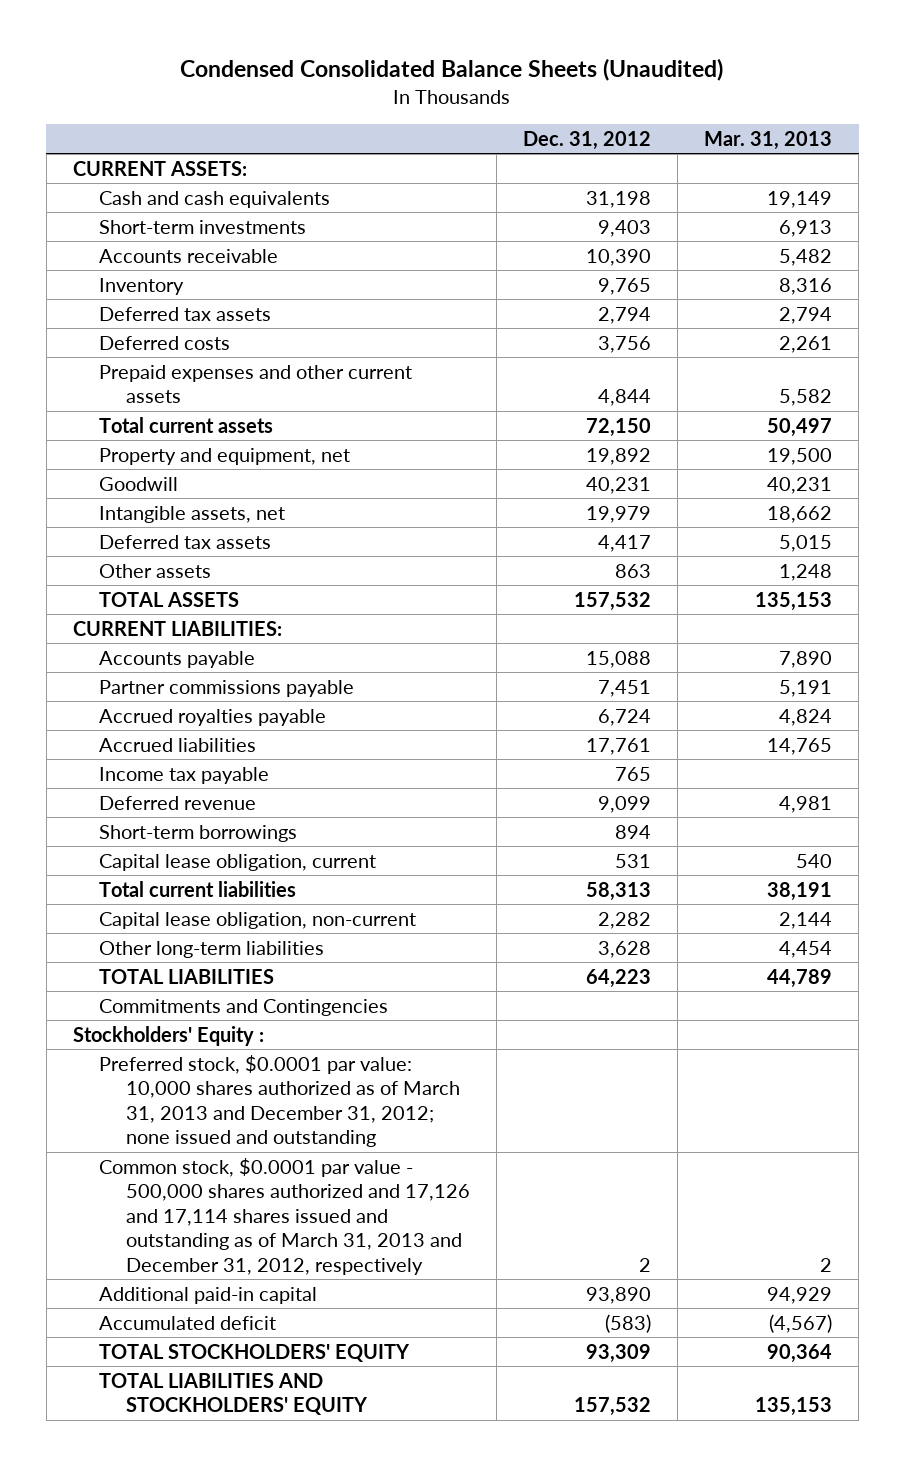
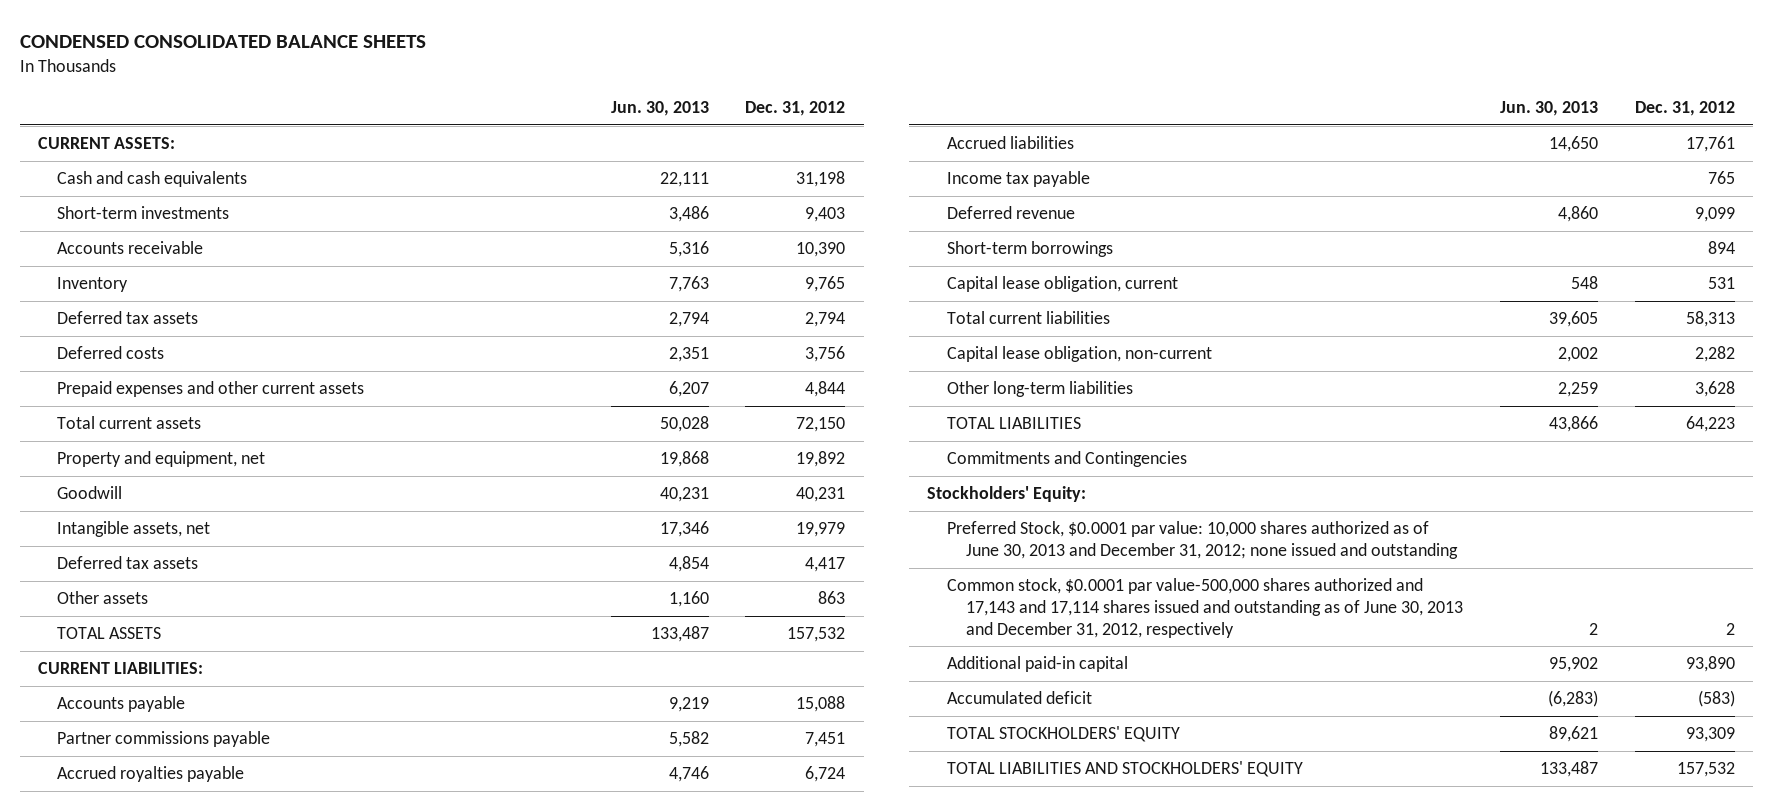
- Condensed Consolidated Balance Sheets (Unaudited)
+ CONDENSED CONSOLIDATED BALANCE SHEETS
- | Dec. 31, 2012 | Mar. 31, 2013
+ | Jun. 30, 2013 | Dec. 31, 2012
- Stockholders' Equity :
- Preferred stock, $0.0001 par value: 10,000 shares authorized as of March 31, 2013 and December 31, 2012; none issued and outstanding
- Common stock, $0.0001 par value - 500,000 shares authorized and 17,126 and 17,114 shares issued and outstanding as of March 31, 2013 and December 31, 2012, respectively | 2 | 2
+ Stockholders' Equity:
+ Preferred Stock, $0.0001 par value: 10,000 shares authorized as of June 30, 2013 and December 31, 2012; none issued and outstanding
+ Common stock, $0.0001 par value-500,000 shares authorized and 17,143 and 17,114 shares issued and outstanding as of June 30, 2013 and December 31, 2012, respectively | 2 | 2

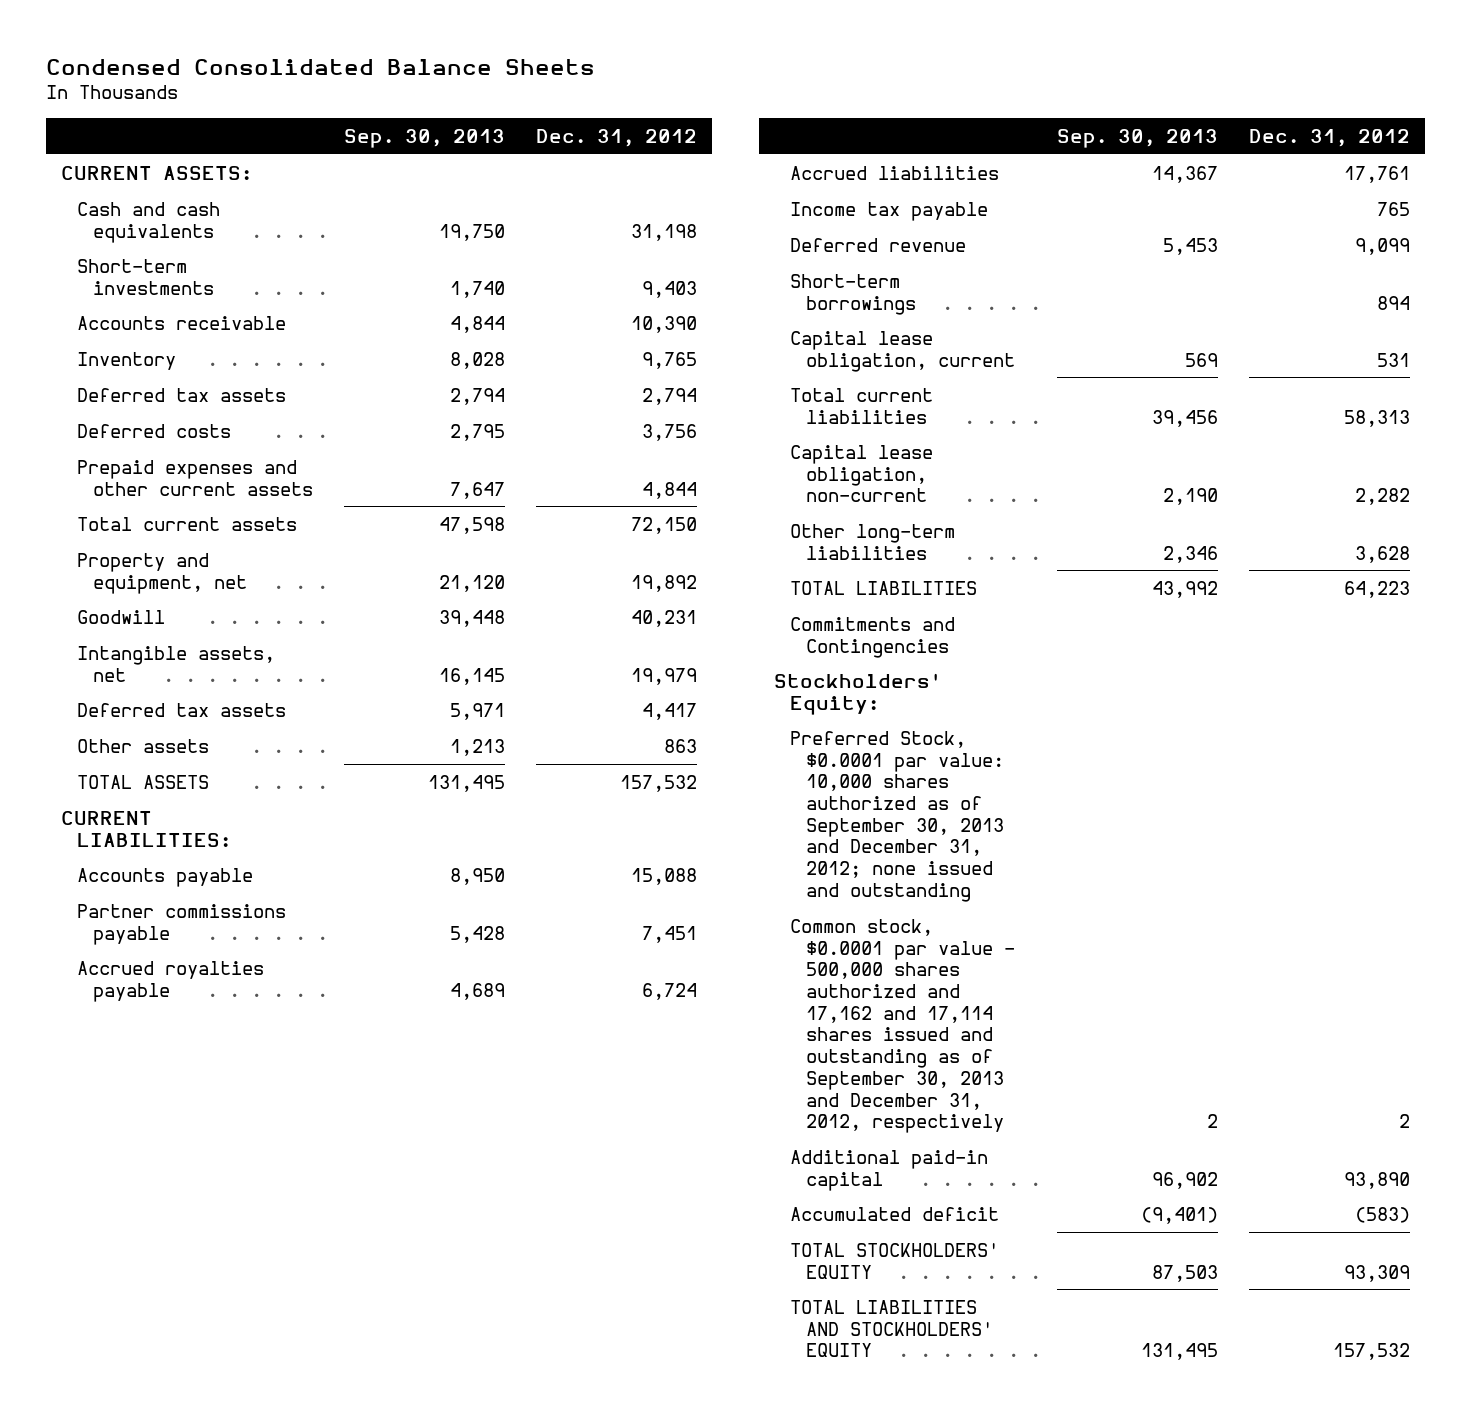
- CONDENSED CONSOLIDATED BALANCE SHEETS
+ Condensed Consolidated Balance Sheets
- | Jun. 30, 2013 | Dec. 31, 2012
+ | Sep. 30, 2013 | Dec. 31, 2012
- Preferred Stock, $0.0001 par value: 10,000 shares authorized as of June 30, 2013 and December 31, 2012; none issued and outstanding
- Common stock, $0.0001 par value-500,000 shares authorized and 17,143 and 17,114 shares issued and outstanding as of June 30, 2013 and December 31, 2012, respectively | 2 | 2
+ Preferred Stock, $0.0001 par value: 10,000 shares authorized as of September 30, 2013 and December 31, 2012; none issued and outstanding
+ Common stock, $0.0001 par value - 500,000 shares authorized and 17,162 and 17,114 shares issued and outstanding as of September 30, 2013 and December 31, 2012, respectively | 2 | 2

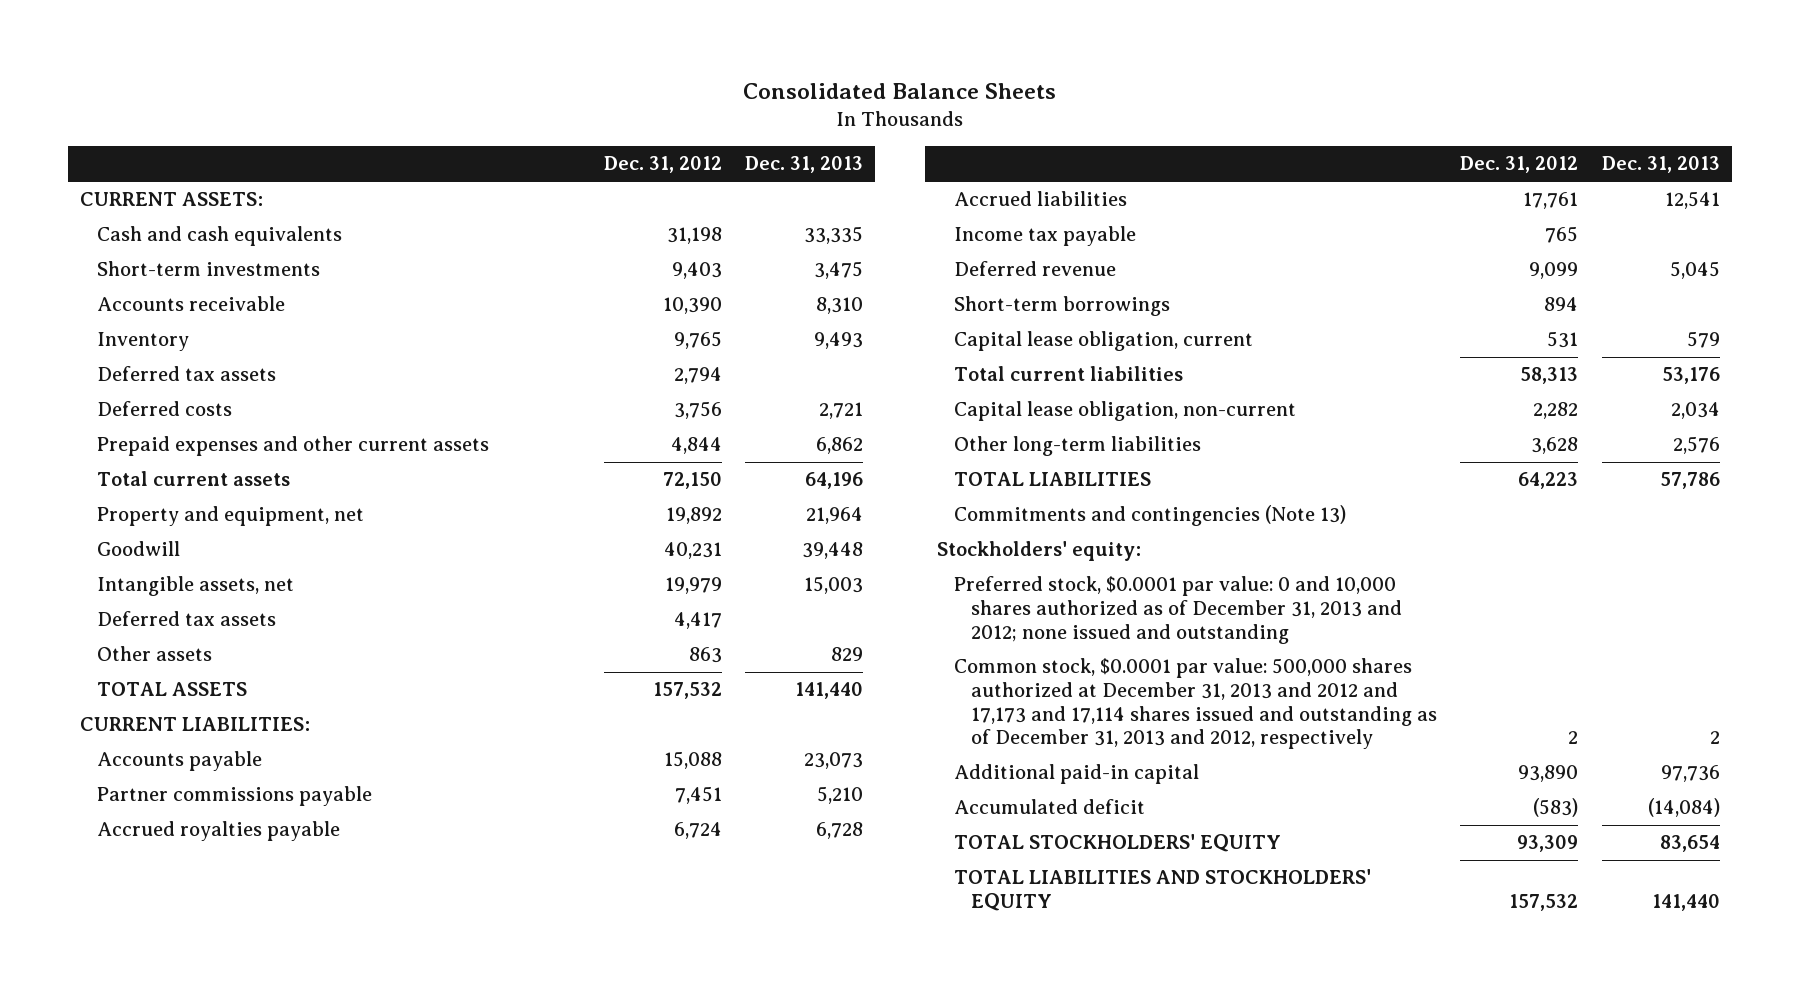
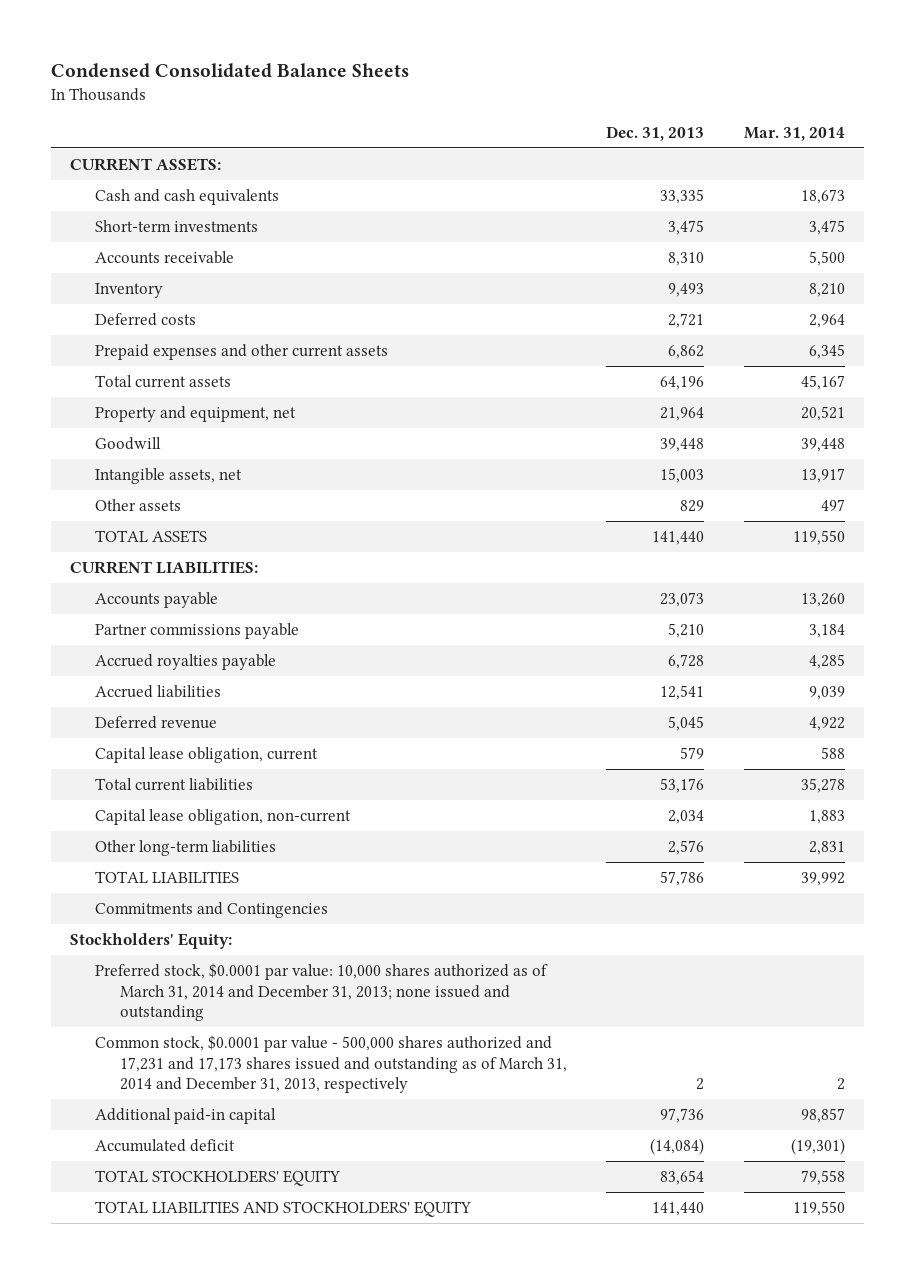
- Consolidated Balance Sheets
+ Condensed Consolidated Balance Sheets
- | Dec. 31, 2012 | Dec. 31, 2013
+ | Dec. 31, 2013 | Mar. 31, 2014
- Deferred tax assets | 2,794 |
- Deferred tax assets | 4,417 |
- Income tax payable | 765 |
- Short-term borrowings | 894 |
- Commitments and contingencies (Note 13)
- Stockholders' equity:
- Preferred stock, $0.0001 par value: 0 and 10,000 shares authorized as of December 31, 2013 and 2012; none issued and outstanding
- Common stock, $0.0001 par value: 500,000 shares authorized at December 31, 2013 and 2012 and 17,173 and 17,114 shares issued and outstanding as of December 31, 2013 and 2012, respectively | 2 | 2
+ Commitments and Contingencies
+ Stockholders' Equity:
+ Preferred stock, $0.0001 par value: 10,000 shares authorized as of March 31, 2014 and December 31, 2013; none issued and outstanding
+ Common stock, $0.0001 par value - 500,000 shares authorized and 17,231 and 17,173 shares issued and outstanding as of March 31, 2014 and December 31, 2013, respectively | 2 | 2

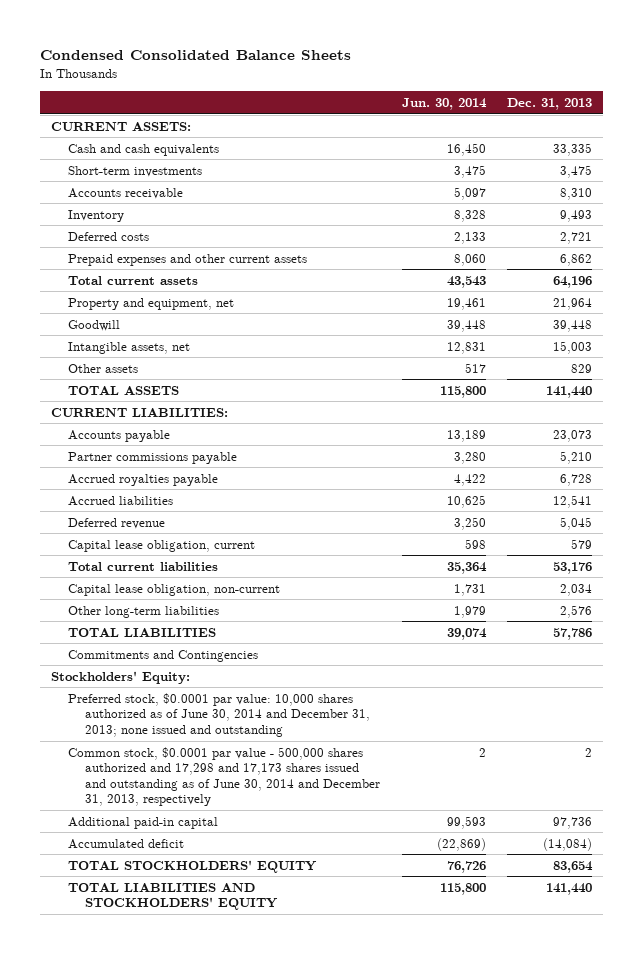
- | Dec. 31, 2013 | Mar. 31, 2014
+ | Jun. 30, 2014 | Dec. 31, 2013
- Preferred stock, $0.0001 par value: 10,000 shares authorized as of March 31, 2014 and December 31, 2013; none issued and outstanding
- Common stock, $0.0001 par value - 500,000 shares authorized and 17,231 and 17,173 shares issued and outstanding as of March 31, 2014 and December 31, 2013, respectively | 2 | 2
+ Preferred stock, $0.0001 par value: 10,000 shares authorized as of June 30, 2014 and December 31, 2013; none issued and outstanding
+ Common stock, $0.0001 par value - 500,000 shares authorized and 17,298 and 17,173 shares issued and outstanding as of June 30, 2014 and December 31, 2013, respectively | 2 | 2

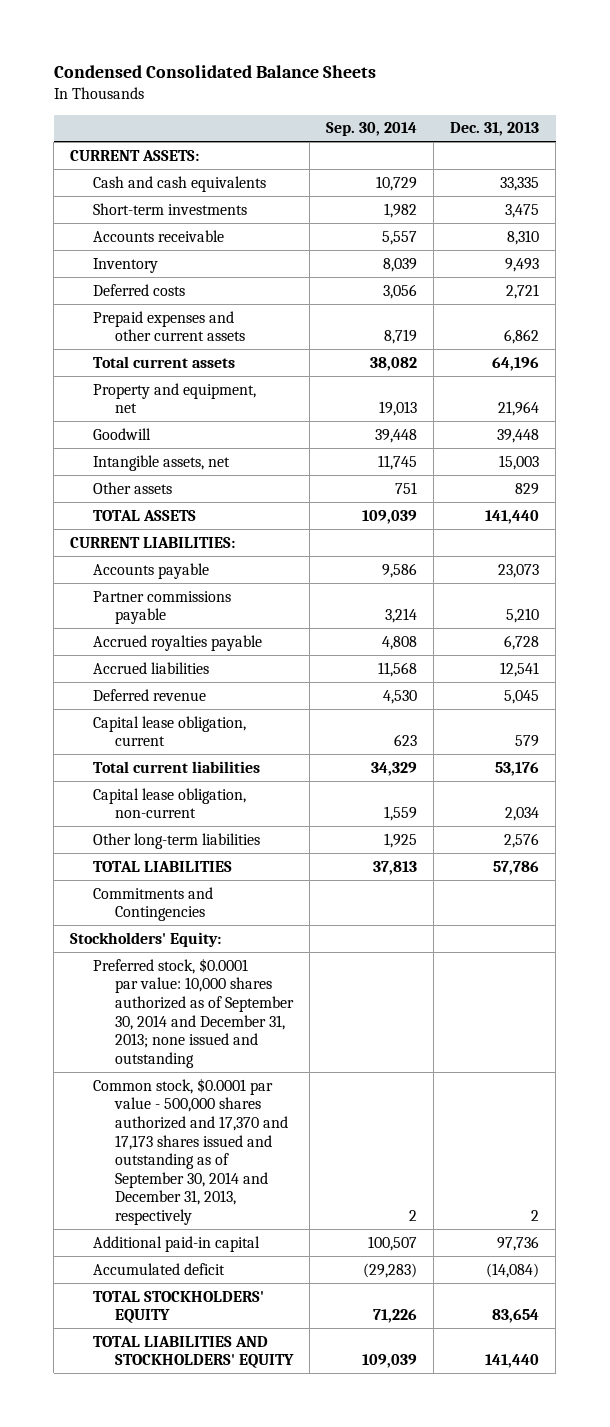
- | Jun. 30, 2014 | Dec. 31, 2013
+ | Sep. 30, 2014 | Dec. 31, 2013
- Preferred stock, $0.0001 par value: 10,000 shares authorized as of June 30, 2014 and December 31, 2013; none issued and outstanding
- Common stock, $0.0001 par value - 500,000 shares authorized and 17,298 and 17,173 shares issued and outstanding as of June 30, 2014 and December 31, 2013, respectively | 2 | 2
+ Preferred stock, $0.0001 par value: 10,000 shares authorized as of September 30, 2014 and December 31, 2013; none issued and outstanding
+ Common stock, $0.0001 par value - 500,000 shares authorized and 17,370 and 17,173 shares issued and outstanding as of September 30, 2014 and December 31, 2013, respectively | 2 | 2

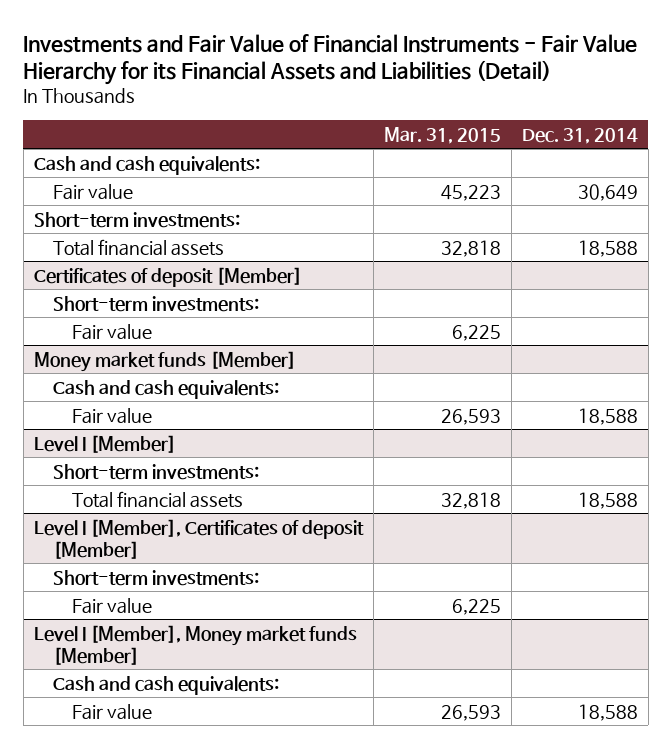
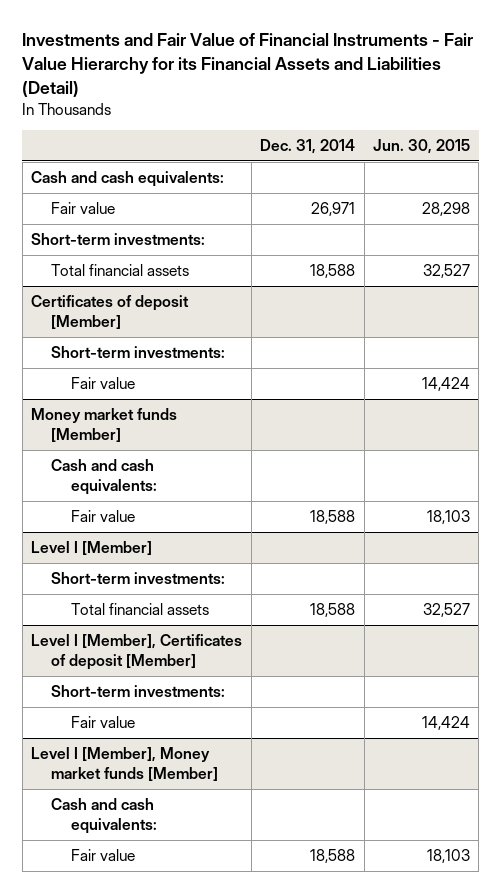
- | Mar. 31, 2015 | Dec. 31, 2014
+ | Dec. 31, 2014 | Jun. 30, 2015
- Fair value | 45,223 | 30,649
+ Fair value | 26,971 | 28,298

